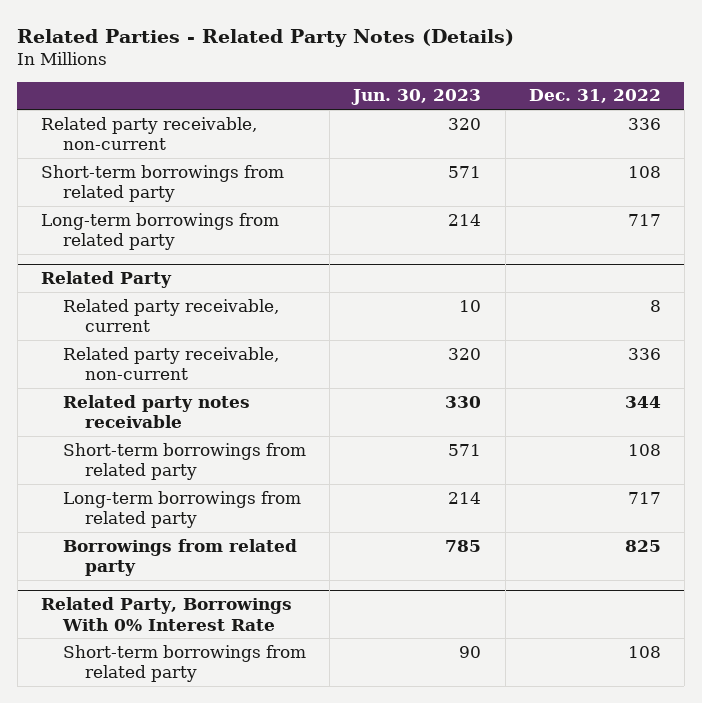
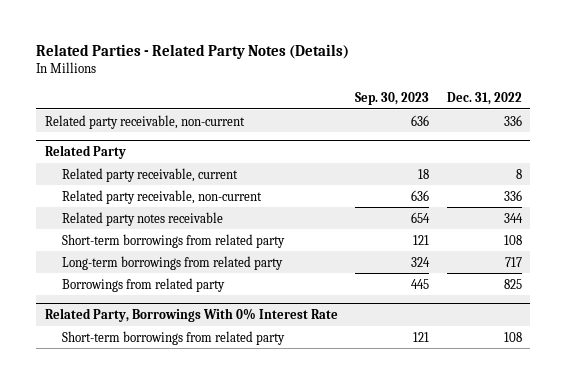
- | Jun. 30, 2023 | Dec. 31, 2022
+ | Sep. 30, 2023 | Dec. 31, 2022
- Short-term borrowings from related party | 571 | 108
- Long-term borrowings from related party | 214 | 717

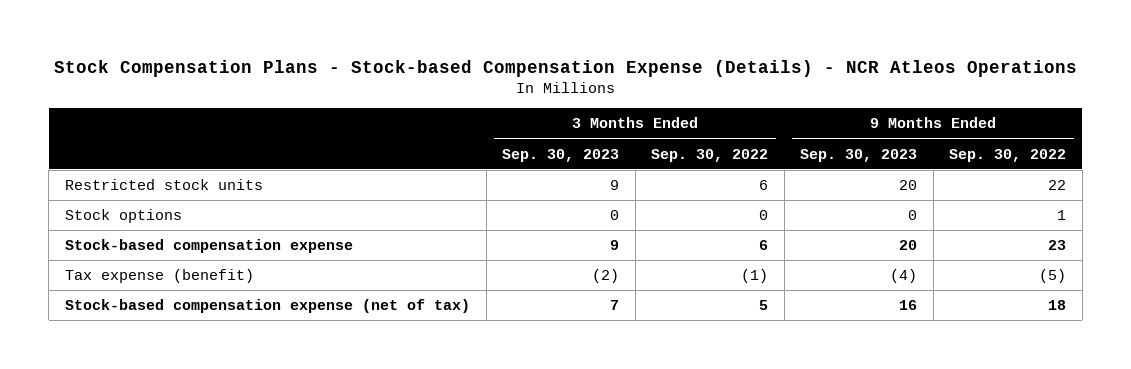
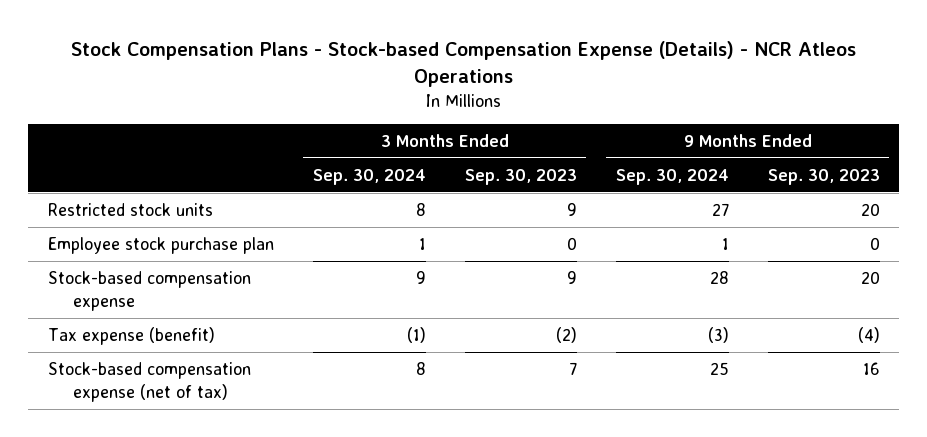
- | 3 Months Ended Sep. 30, 2023 | 3 Months Ended Sep. 30, 2022 | 9 Months Ended Sep. 30, 2023 | 9 Months Ended Sep. 30, 2022
+ | 3 Months Ended Sep. 30, 2024 | 3 Months Ended Sep. 30, 2023 | 9 Months Ended Sep. 30, 2024 | 9 Months Ended Sep. 30, 2023
- Stock options | 0 | 0 | 0 | 1
+ Employee stock purchase plan | 1 | 0 | 1 | 0

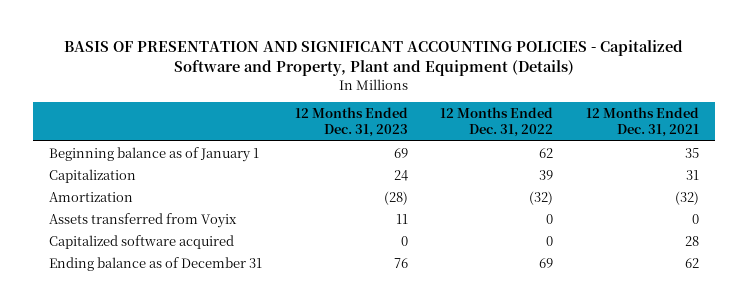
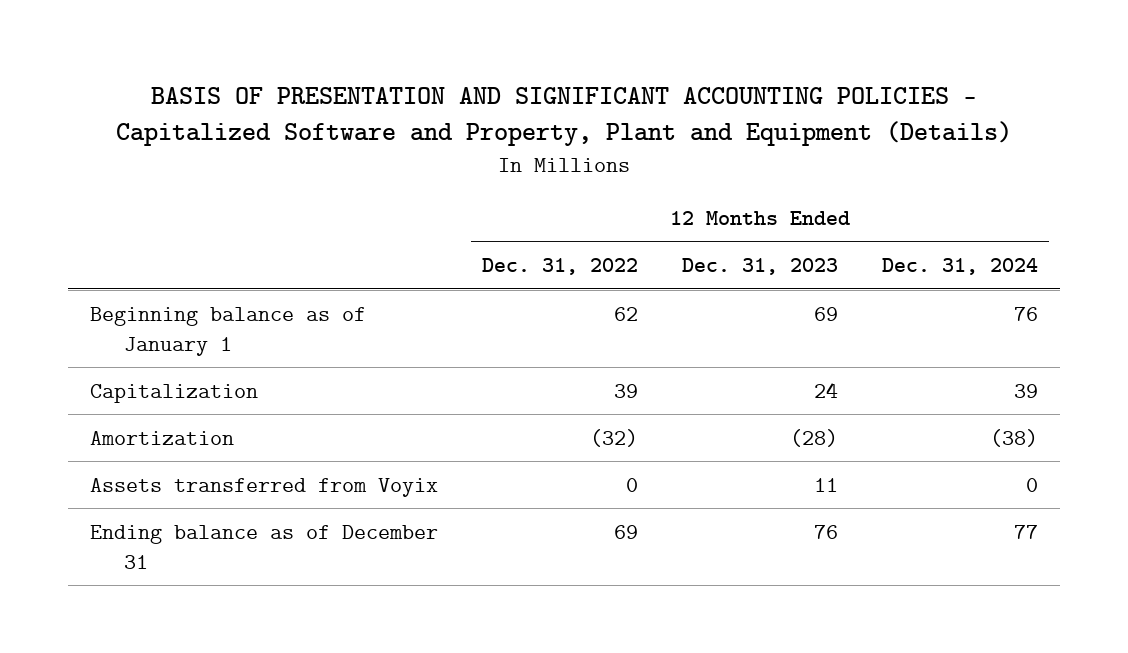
- | 12 Months Ended Dec. 31, 2023 | 12 Months Ended Dec. 31, 2022 | 12 Months Ended Dec. 31, 2021
+ | 12 Months Ended Dec. 31, 2022 | 12 Months Ended Dec. 31, 2023 | 12 Months Ended Dec. 31, 2024
- Capitalized software acquired | 0 | 0 | 28

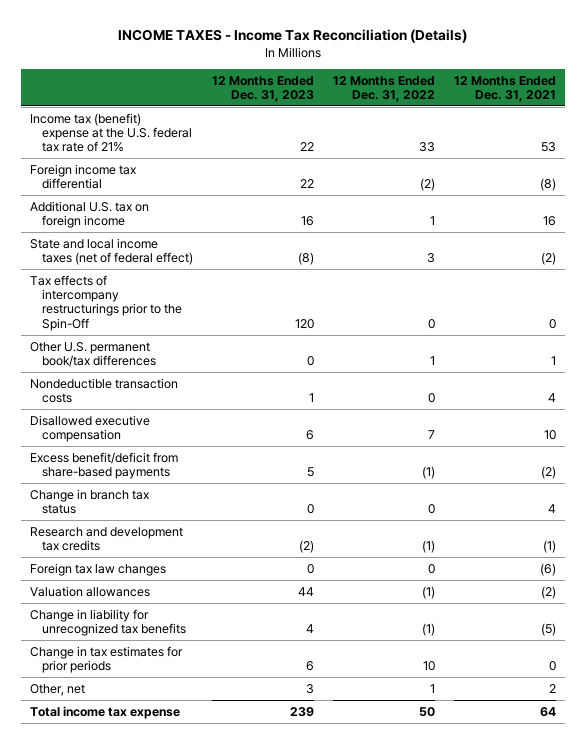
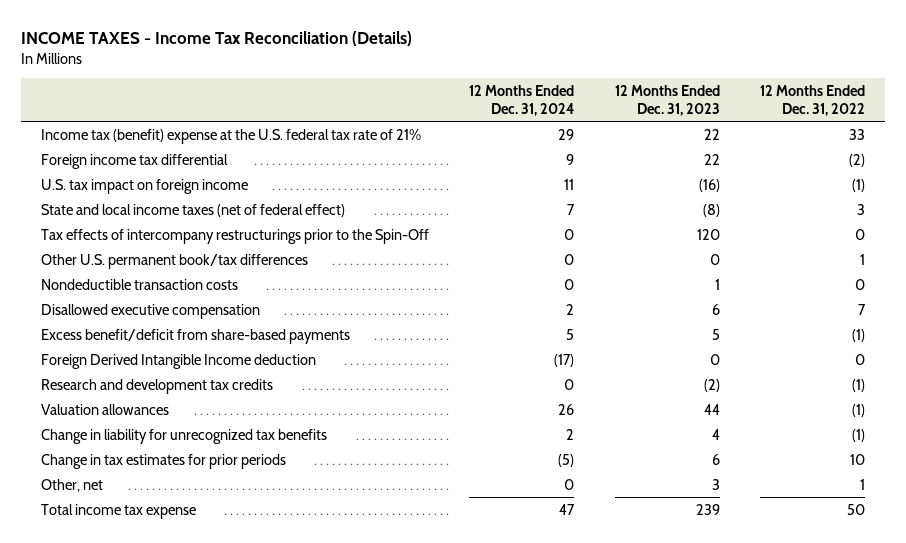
- | 12 Months Ended Dec. 31, 2023 | 12 Months Ended Dec. 31, 2022 | 12 Months Ended Dec. 31, 2021
+ | 12 Months Ended Dec. 31, 2024 | 12 Months Ended Dec. 31, 2023 | 12 Months Ended Dec. 31, 2022
- Additional U.S. tax on foreign income | 16 | 1 | 16
+ U.S. tax impact on foreign income | 11 | (16) | (1)
- Change in branch tax status | 0 | 0 | 4
+ Foreign Derived Intangible Income deduction | (17) | 0 | 0
- Foreign tax law changes | 0 | 0 | (6)

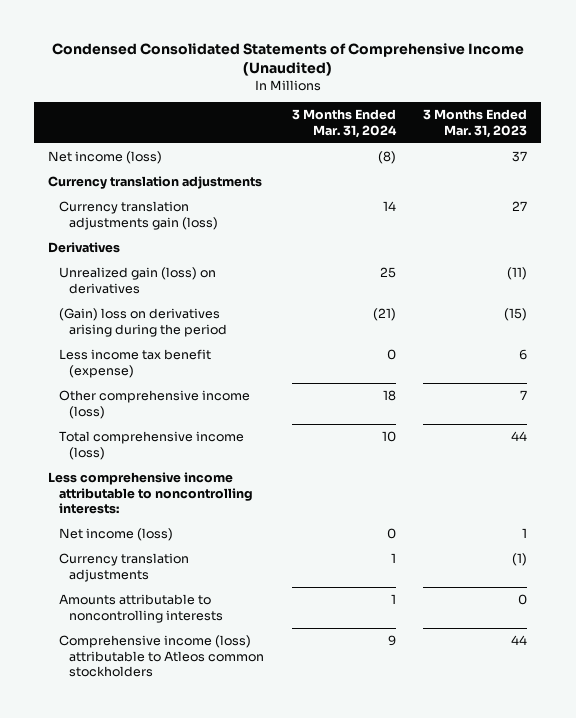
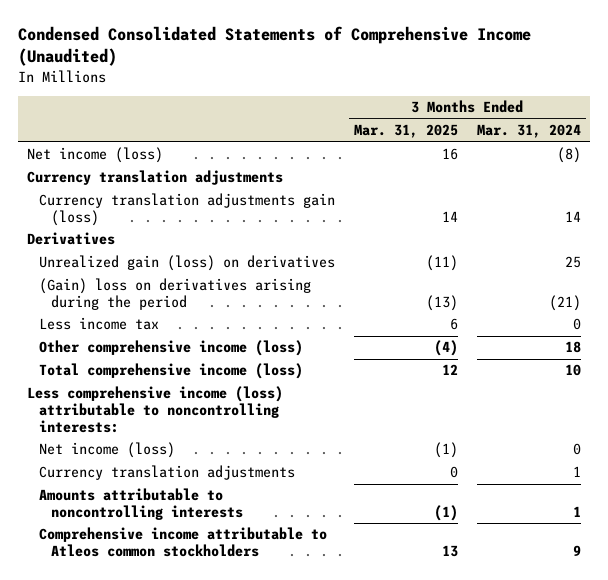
- | 3 Months Ended Mar. 31, 2024 | 3 Months Ended Mar. 31, 2023
+ | 3 Months Ended Mar. 31, 2025 | 3 Months Ended Mar. 31, 2024
- Less income tax benefit (expense) | 0 | 6
+ Less income tax | 6 | 0
- Less comprehensive income attributable to noncontrolling interests:
+ Less comprehensive income (loss) attributable to noncontrolling interests:
- Comprehensive income (loss) attributable to Atleos common stockholders | 9 | 44
+ Comprehensive income attributable to Atleos common stockholders | 13 | 9

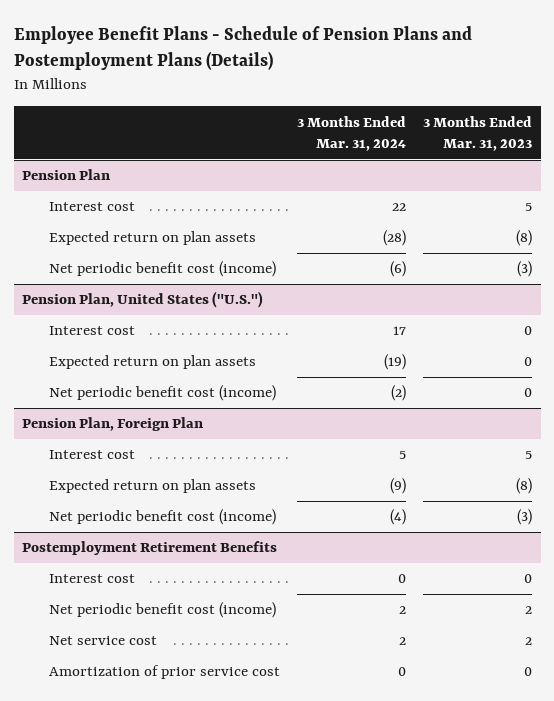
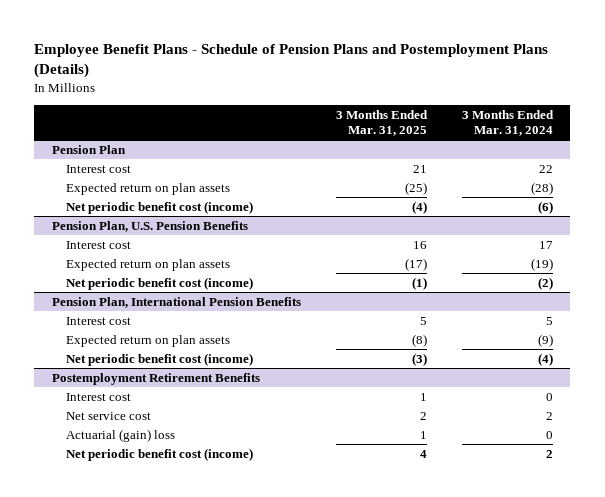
- | 3 Months Ended Mar. 31, 2024 | 3 Months Ended Mar. 31, 2023
+ | 3 Months Ended Mar. 31, 2025 | 3 Months Ended Mar. 31, 2024
- Pension Plan, United States ("U.S.")
+ Pension Plan, U.S. Pension Benefits
- Pension Plan, Foreign Plan
+ Pension Plan, International Pension Benefits
@ Postemployment Retirement Benefits
- Amortization of prior service cost | 0 | 0
+ Actuarial (gain) loss | 1 | 0
moved down: Net periodic benefit cost (income) | 4 | 2

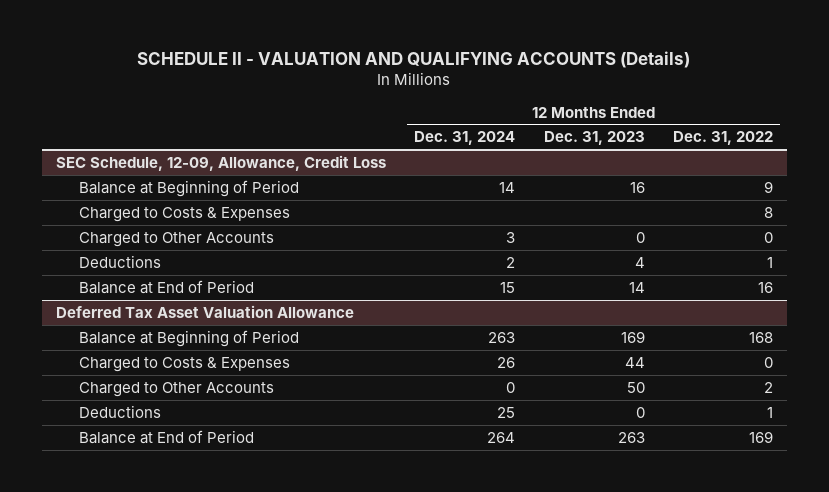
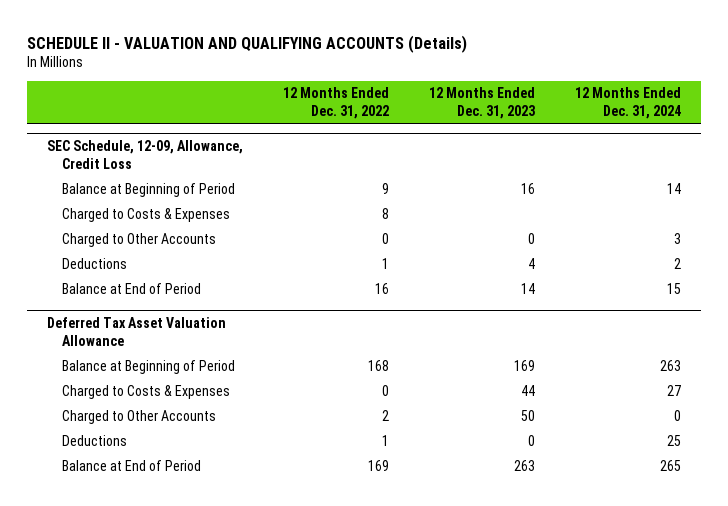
- | 12 Months Ended Dec. 31, 2024 | 12 Months Ended Dec. 31, 2023 | 12 Months Ended Dec. 31, 2022
+ | 12 Months Ended Dec. 31, 2022 | 12 Months Ended Dec. 31, 2023 | 12 Months Ended Dec. 31, 2024
@ Deferred Tax Asset Valuation Allowance
- Charged to Costs & Expenses | 26 | 44 | 0
+ Charged to Costs & Expenses | 0 | 44 | 27
- Balance at End of Period | 264 | 263 | 169
+ Balance at End of Period | 169 | 263 | 265

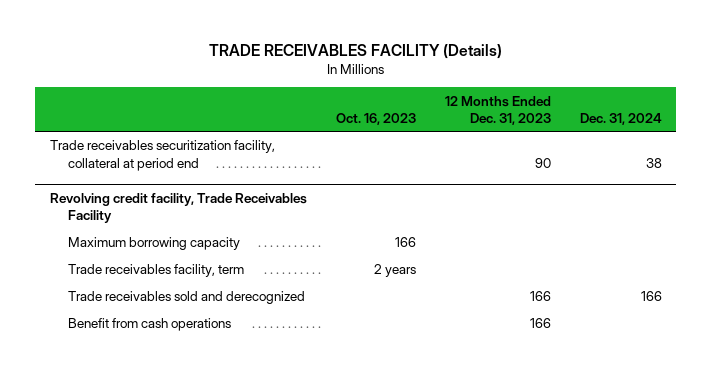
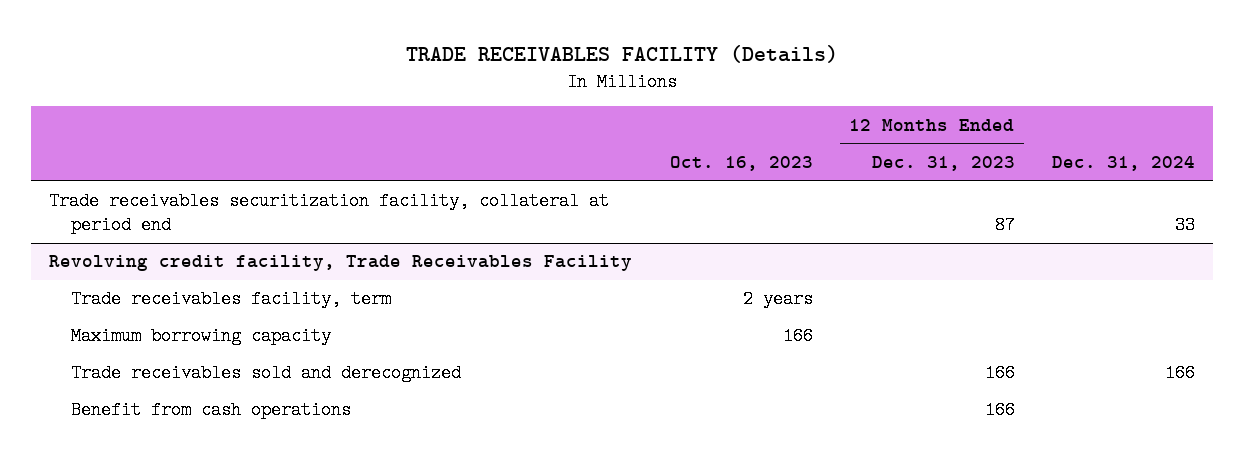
- Trade receivables securitization facility, collateral at period end | | 90 | 38
+ Trade receivables securitization facility, collateral at period end | | 87 | 33
@ Revolving credit facility, Trade Receivables Facility
moved down: Maximum borrowing capacity | 166 | |

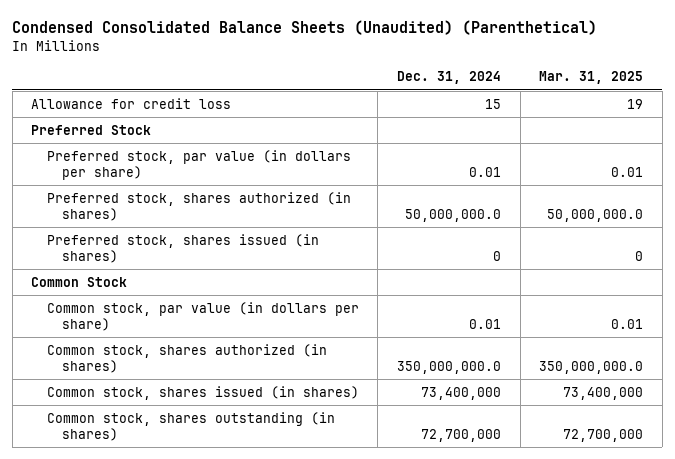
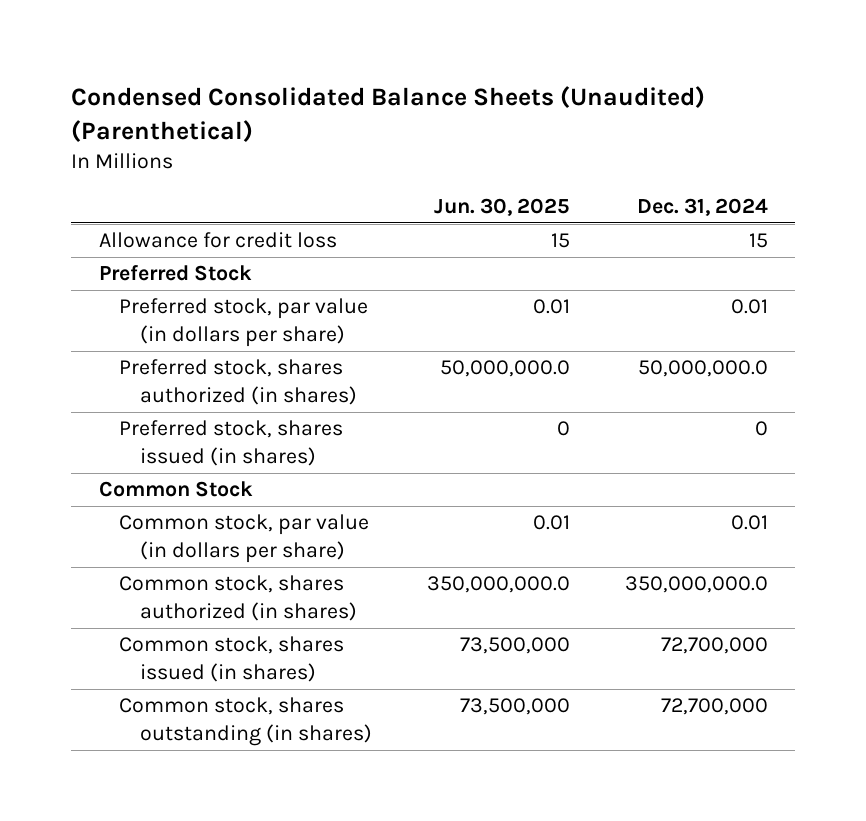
- | Dec. 31, 2024 | Mar. 31, 2025
+ | Jun. 30, 2025 | Dec. 31, 2024
- Common stock, shares issued (in shares) | 73,400,000 | 73,400,000
+ Common stock, shares issued (in shares) | 73,500,000 | 72,700,000

